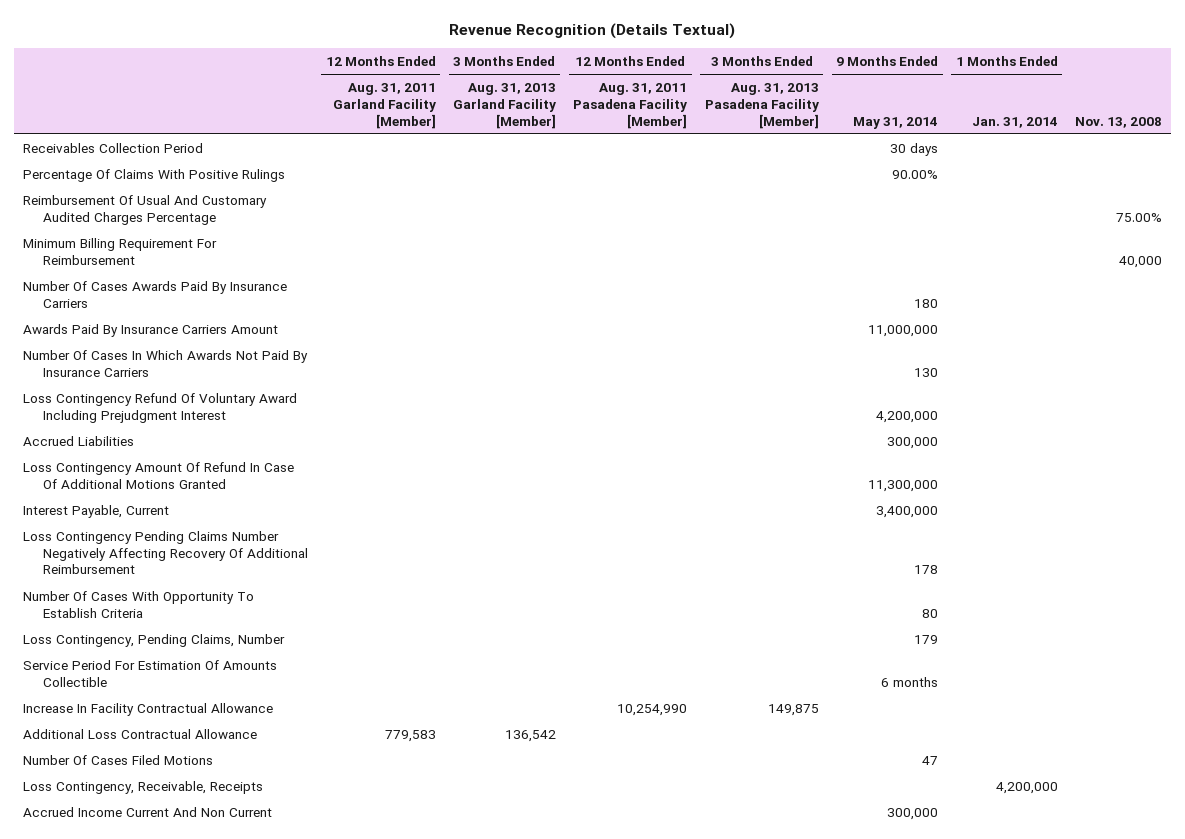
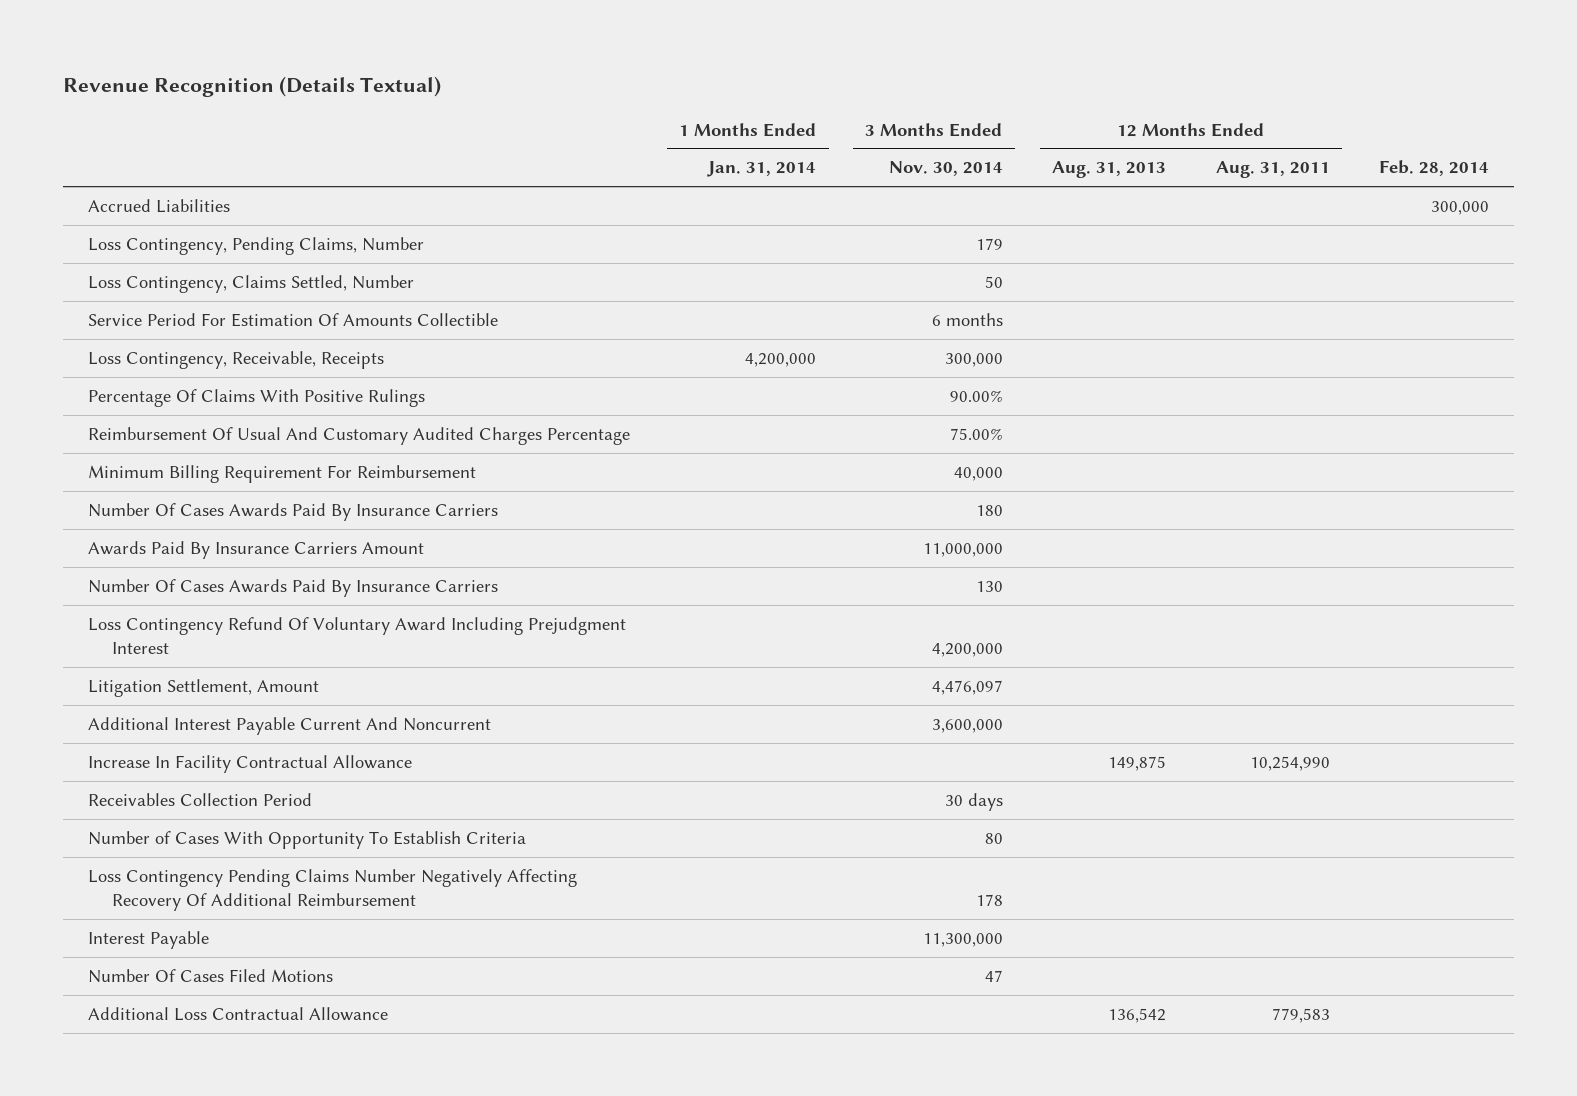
- | 12 Months Ended Aug. 31, 2011 Garland Facility [Member] | 3 Months Ended Aug. 31, 2013 Garland Facility [Member] | 12 Months Ended Aug. 31, 2011 Pasadena Facility [Member] | 3 Months Ended Aug. 31, 2013 Pasadena Facility [Member] | 9 Months Ended May 31, 2014 | 1 Months Ended Jan. 31, 2014 | Nov. 13, 2008
+ | 1 Months Ended Jan. 31, 2014 | 3 Months Ended Nov. 30, 2014 | 12 Months Ended Aug. 31, 2013 | 12 Months Ended Aug. 31, 2011 | Feb. 28, 2014
moved up: Accrued Liabilities | | | | | 300,000
moved up: Loss Contingency, Pending Claims, Number | | 179 | | |
+ Loss Contingency, Claims Settled, Number | | 50 | | |
moved up: Service Period For Estimation Of Amounts Collectible | | 6 months | | |
moved up: Loss Contingency, Receivable, Receipts | 4,200,000 | 300,000 | | |
- Number Of Cases In Which Awards Not Paid By Insurance Carriers | | | | | 130 | |
+ Number Of Cases Awards Paid By Insurance Carriers | | 130 | | |
- Loss Contingency Amount Of Refund In Case Of Additional Motions Granted | | | | | 11,300,000 | |
- Interest Payable, Current | | | | | 3,400,000 | |
- Number Of Cases With Opportunity To Establish Criteria | | | | | 80 | |
+ Litigation Settlement, Amount | | 4,476,097 | | |
+ Additional Interest Payable Current And Noncurrent | | 3,600,000 | | |
moved down: Receivables Collection Period | | 30 days | | |
+ Number of Cases With Opportunity To Establish Criteria | | 80 | | |
moved down: Loss Contingency Pending Claims Number Negatively Affecting Recovery Of Additional Reimbursement | | 178 | | |
+ Interest Payable | | 11,300,000 | | |
- Accrued Income Current And Non Current | | | | | 300,000 | |
moved down: Additional Loss Contractual Allowance | | | 136,542 | 779,583 |

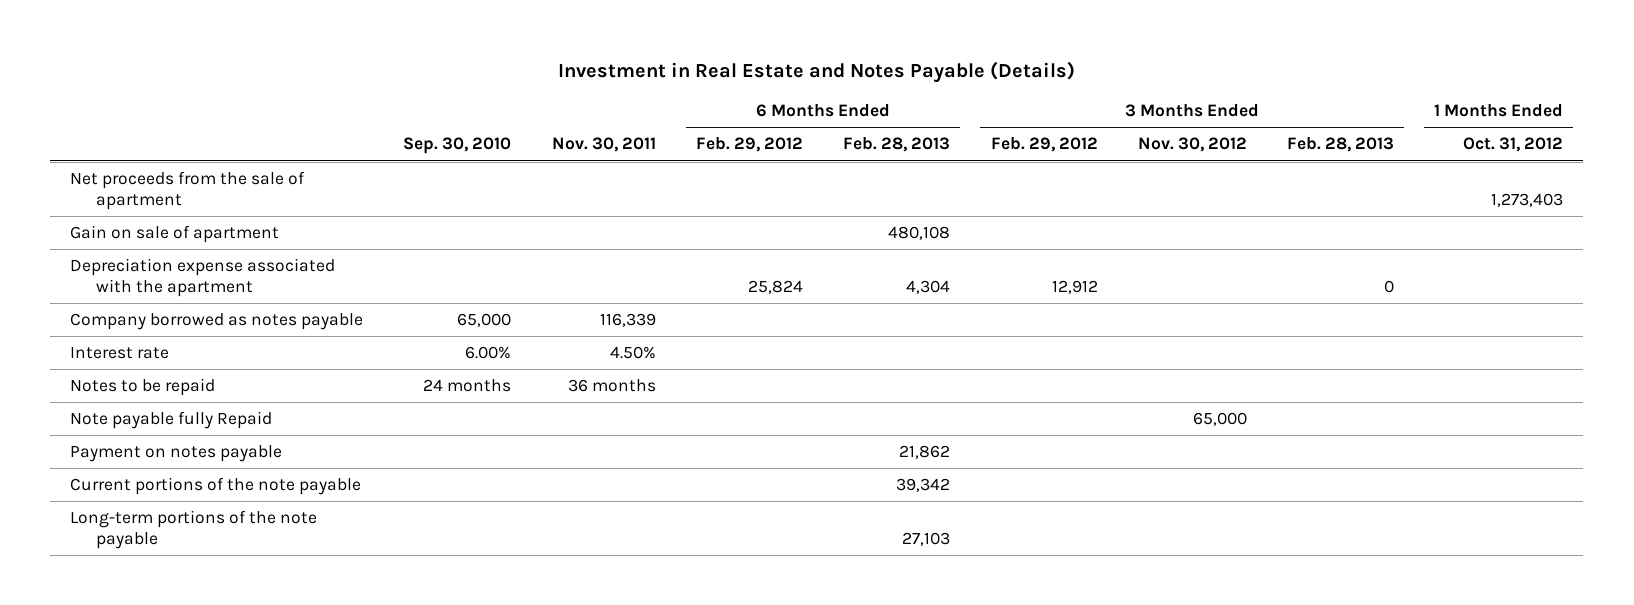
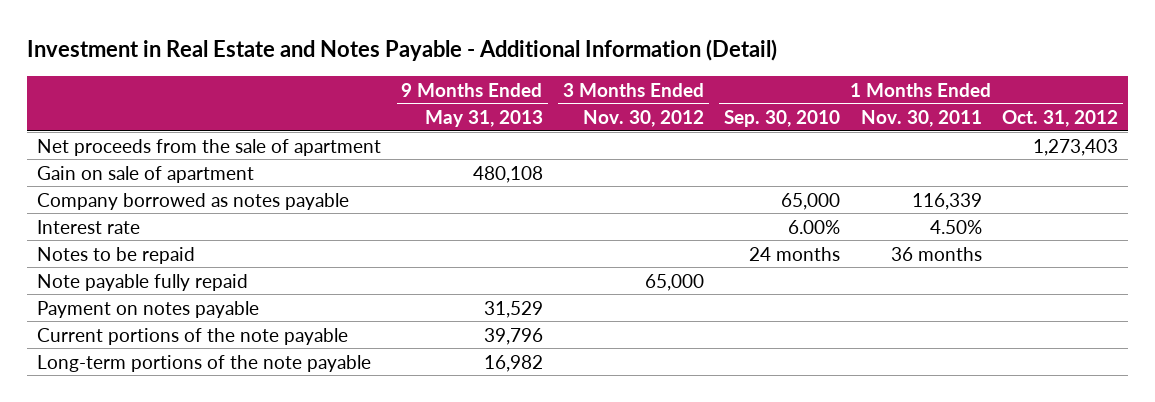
- Investment in Real Estate and Notes Payable (Details)
+ Investment in Real Estate and Notes Payable - Additional Information (Detail)
- | Sep. 30, 2010 | Nov. 30, 2011 | 6 Months Ended Feb. 29, 2012 | 6 Months Ended Feb. 28, 2013 | 3 Months Ended Feb. 29, 2012 | 3 Months Ended Nov. 30, 2012 | 3 Months Ended Feb. 28, 2013 | 1 Months Ended Oct. 31, 2012
+ | 9 Months Ended May 31, 2013 | 3 Months Ended Nov. 30, 2012 | 1 Months Ended Sep. 30, 2010 | 1 Months Ended Nov. 30, 2011 | 1 Months Ended Oct. 31, 2012
- Depreciation expense associated with the apartment | | | 25,824 | 4,304 | 12,912 | | 0 |
- Note payable fully Repaid | | | | | | 65,000 | |
+ Note payable fully repaid | | 65,000 | | |

